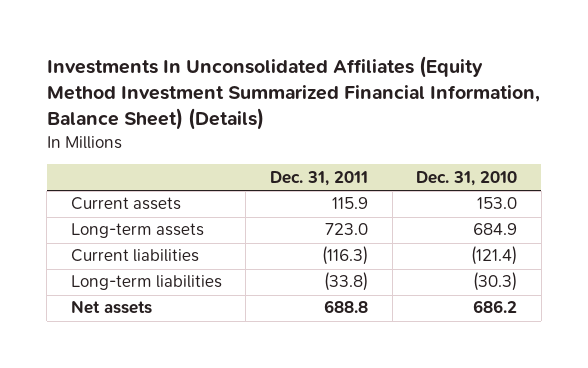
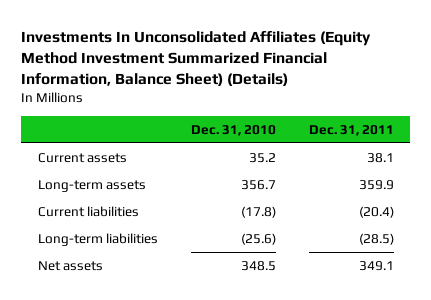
- | Dec. 31, 2011 | Dec. 31, 2010
+ | Dec. 31, 2010 | Dec. 31, 2011
- Current assets | 115.9 | 153.0
- Long-term assets | 723.0 | 684.9
- Current liabilities | (116.3) | (121.4)
- Long-term liabilities | (33.8) | (30.3)
- Net assets | 688.8 | 686.2
+ Current assets | 35.2 | 38.1
+ Long-term assets | 356.7 | 359.9
+ Current liabilities | (17.8) | (20.4)
+ Long-term liabilities | (25.6) | (28.5)
+ Net assets | 348.5 | 349.1

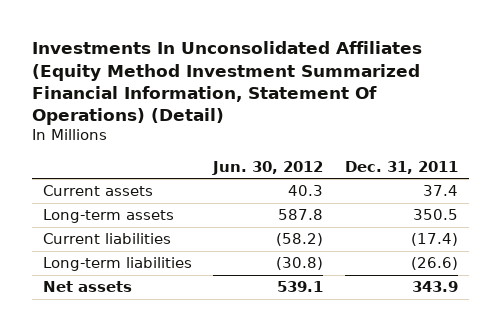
- Investments In Unconsolidated Affiliates (Equity Method Investment Summarized Financial Information, Balance Sheet) (Details)
+ Investments In Unconsolidated Affiliates (Equity Method Investment Summarized Financial Information, Statement Of Operations) (Detail)
- | Dec. 31, 2010 | Dec. 31, 2011
+ | Jun. 30, 2012 | Dec. 31, 2011
- Current assets | 35.2 | 38.1
- Long-term assets | 356.7 | 359.9
- Current liabilities | (17.8) | (20.4)
- Long-term liabilities | (25.6) | (28.5)
- Net assets | 348.5 | 349.1
+ Current assets | 40.3 | 37.4
+ Long-term assets | 587.8 | 350.5
+ Current liabilities | (58.2) | (17.4)
+ Long-term liabilities | (30.8) | (26.6)
+ Net assets | 539.1 | 343.9

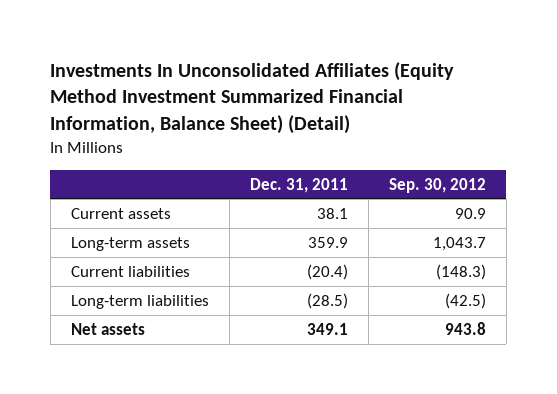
- Investments In Unconsolidated Affiliates (Equity Method Investment Summarized Financial Information, Statement Of Operations) (Detail)
+ Investments In Unconsolidated Affiliates (Equity Method Investment Summarized Financial Information, Balance Sheet) (Detail)
- | Jun. 30, 2012 | Dec. 31, 2011
+ | Dec. 31, 2011 | Sep. 30, 2012
- Current assets | 40.3 | 37.4
- Long-term assets | 587.8 | 350.5
- Current liabilities | (58.2) | (17.4)
- Long-term liabilities | (30.8) | (26.6)
- Net assets | 539.1 | 343.9
+ Current assets | 38.1 | 90.9
+ Long-term assets | 359.9 | 1,043.7
+ Current liabilities | (20.4) | (148.3)
+ Long-term liabilities | (28.5) | (42.5)
+ Net assets | 349.1 | 943.8

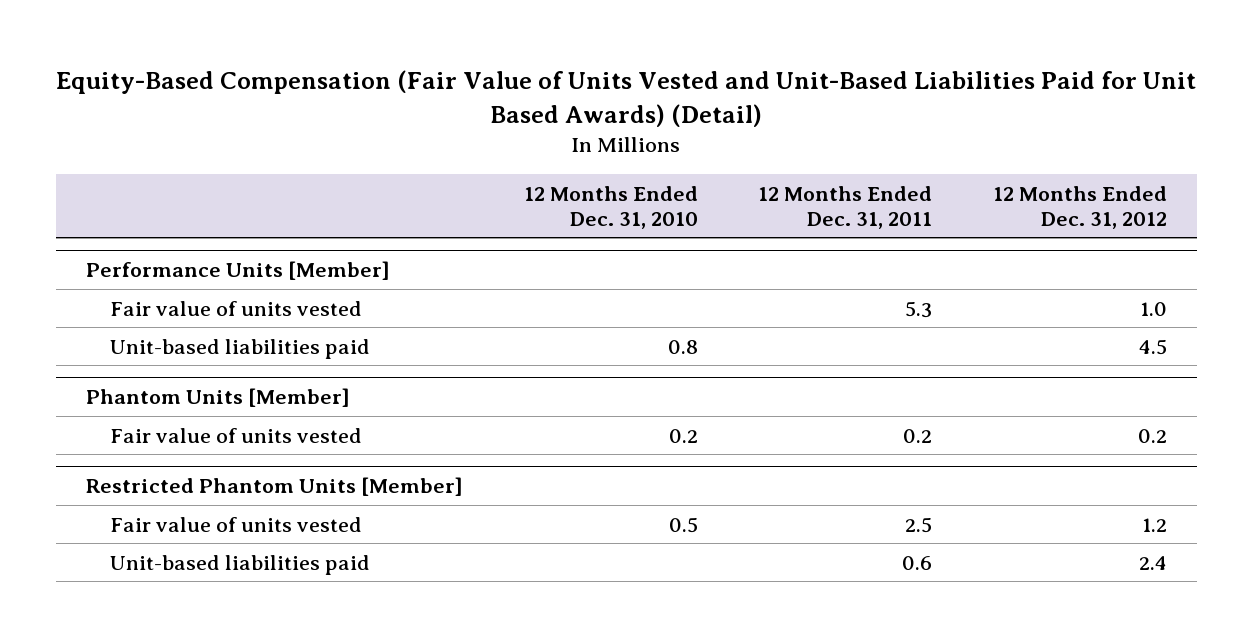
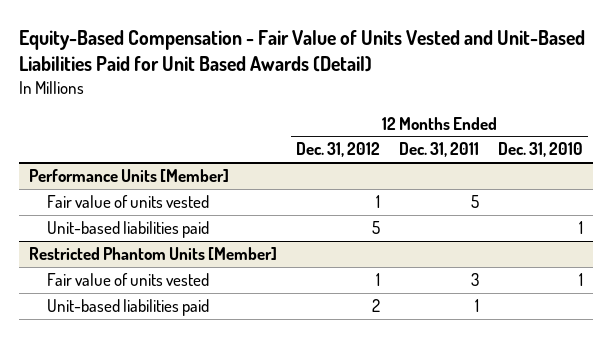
- Equity-Based Compensation (Fair Value of Units Vested and Unit-Based Liabilities Paid for Unit Based Awards) (Detail)
+ Equity-Based Compensation - Fair Value of Units Vested and Unit-Based Liabilities Paid for Unit Based Awards (Detail)
- | 12 Months Ended Dec. 31, 2010 | 12 Months Ended Dec. 31, 2011 | 12 Months Ended Dec. 31, 2012
+ | 12 Months Ended Dec. 31, 2012 | 12 Months Ended Dec. 31, 2011 | 12 Months Ended Dec. 31, 2010
@ Performance Units [Member]
- Fair value of units vested | | 5.3 | 1.0
- Unit-based liabilities paid | 0.8 | | 4.5
- Phantom Units [Member]
- Fair value of units vested | 0.2 | 0.2 | 0.2
@ Performance Units [Member]
+ Fair value of units vested | 1 | 5 |
+ Unit-based liabilities paid | 5 | | 1
@ Restricted Phantom Units [Member]
- Fair value of units vested | 0.5 | 2.5 | 1.2
- Unit-based liabilities paid | | 0.6 | 2.4
+ Fair value of units vested | 1 | 3 | 1
+ Unit-based liabilities paid | 2 | 1 |

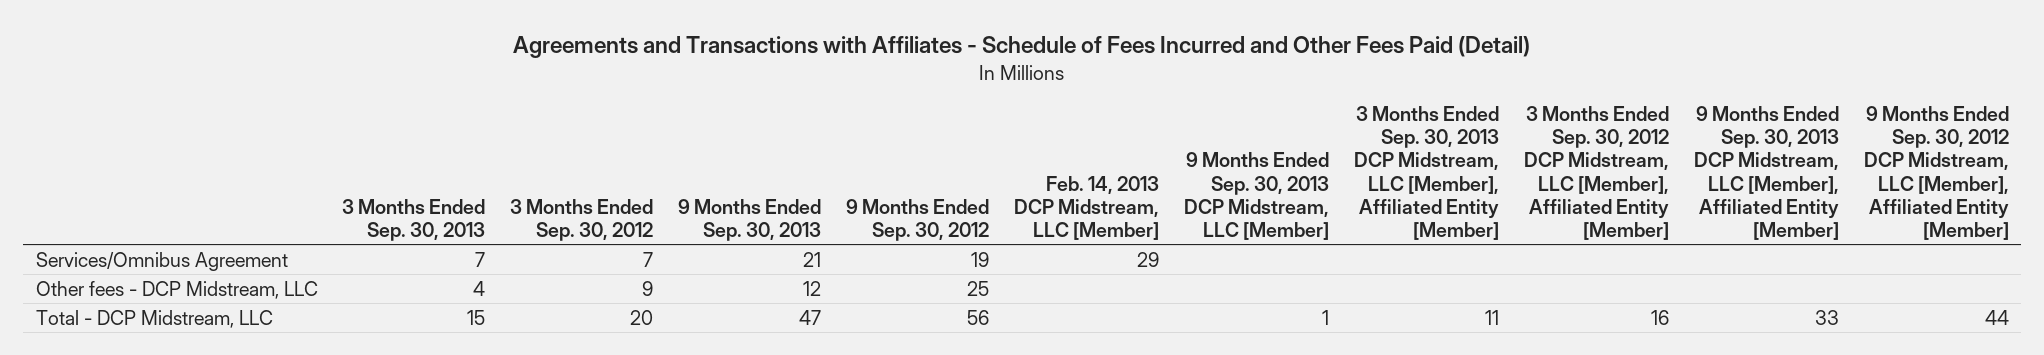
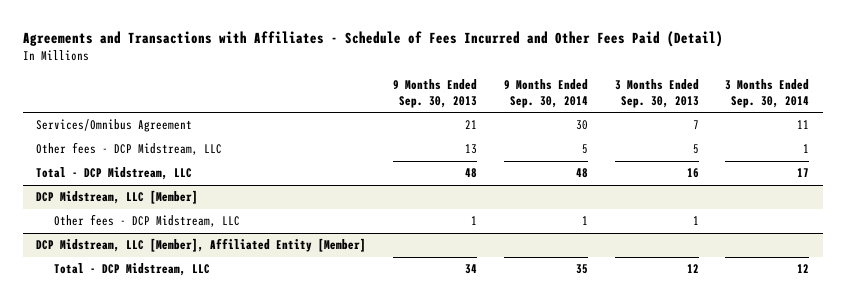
- | 3 Months Ended Sep. 30, 2013 | 3 Months Ended Sep. 30, 2012 | 9 Months Ended Sep. 30, 2013 | 9 Months Ended Sep. 30, 2012 | Feb. 14, 2013 DCP Midstream, LLC [Member] | 9 Months Ended Sep. 30, 2013 DCP Midstream, LLC [Member] | 3 Months Ended Sep. 30, 2013 DCP Midstream, LLC [Member], Affiliated Entity [Member] | 3 Months Ended Sep. 30, 2012 DCP Midstream, LLC [Member], Affiliated Entity [Member] | 9 Months Ended Sep. 30, 2013 DCP Midstream, LLC [Member], Affiliated Entity [Member] | 9 Months Ended Sep. 30, 2012 DCP Midstream, LLC [Member], Affiliated Entity [Member]
+ | 9 Months Ended Sep. 30, 2013 | 9 Months Ended Sep. 30, 2014 | 3 Months Ended Sep. 30, 2013 | 3 Months Ended Sep. 30, 2014
- Other fees - DCP Midstream, LLC | 4 | 9 | 12 | 25 | | | | | |
- Total - DCP Midstream, LLC | 15 | 20 | 47 | 56 | | 1 | 11 | 16 | 33 | 44
+ Other fees - DCP Midstream, LLC | 13 | 5 | 5 | 1
+ Total - DCP Midstream, LLC | 48 | 48 | 16 | 17
+ DCP Midstream, LLC [Member]
+ Other fees - DCP Midstream, LLC | 1 | 1 | 1 |
+ DCP Midstream, LLC [Member], Affiliated Entity [Member]
+ Total - DCP Midstream, LLC | 34 | 35 | 12 | 12

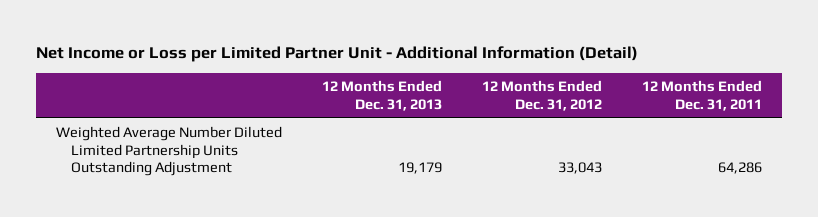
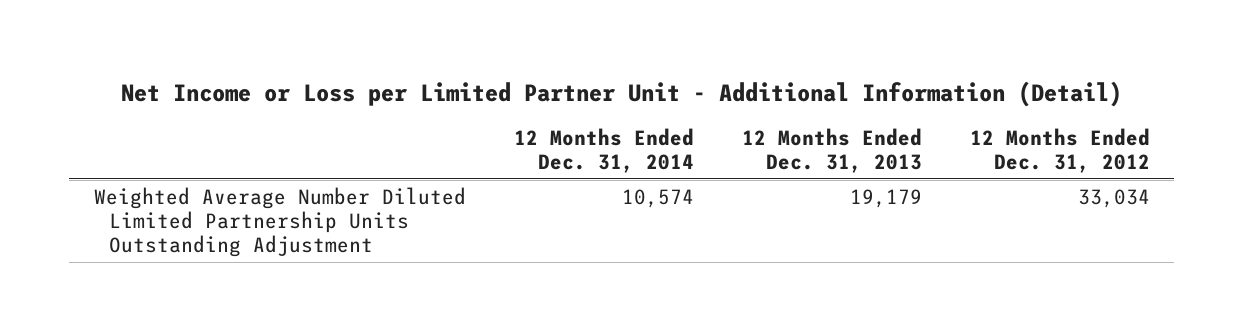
- | 12 Months Ended Dec. 31, 2013 | 12 Months Ended Dec. 31, 2012 | 12 Months Ended Dec. 31, 2011
+ | 12 Months Ended Dec. 31, 2014 | 12 Months Ended Dec. 31, 2013 | 12 Months Ended Dec. 31, 2012
- Weighted Average Number Diluted Limited Partnership Units Outstanding Adjustment | 19,179 | 33,043 | 64,286
+ Weighted Average Number Diluted Limited Partnership Units Outstanding Adjustment | 10,574 | 19,179 | 33,034

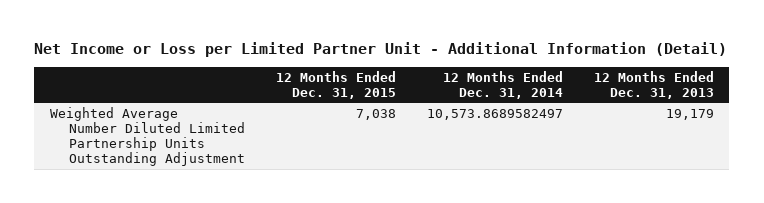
- | 12 Months Ended Dec. 31, 2014 | 12 Months Ended Dec. 31, 2013 | 12 Months Ended Dec. 31, 2012
+ | 12 Months Ended Dec. 31, 2015 | 12 Months Ended Dec. 31, 2014 | 12 Months Ended Dec. 31, 2013
- Weighted Average Number Diluted Limited Partnership Units Outstanding Adjustment | 10,574 | 19,179 | 33,034
+ Weighted Average Number Diluted Limited Partnership Units Outstanding Adjustment | 7,038 | 10,573.8689582497 | 19,179

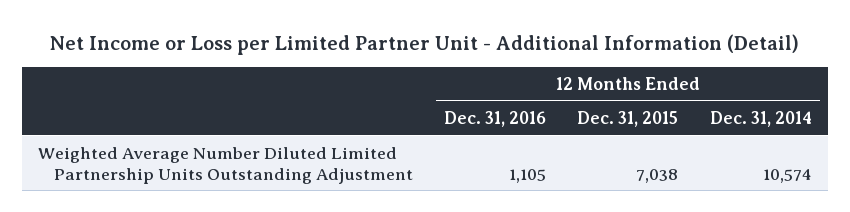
- | 12 Months Ended Dec. 31, 2015 | 12 Months Ended Dec. 31, 2014 | 12 Months Ended Dec. 31, 2013
+ | 12 Months Ended Dec. 31, 2016 | 12 Months Ended Dec. 31, 2015 | 12 Months Ended Dec. 31, 2014
- Weighted Average Number Diluted Limited Partnership Units Outstanding Adjustment | 7,038 | 10,573.8689582497 | 19,179
+ Weighted Average Number Diluted Limited Partnership Units Outstanding Adjustment | 1,105 | 7,038 | 10,574

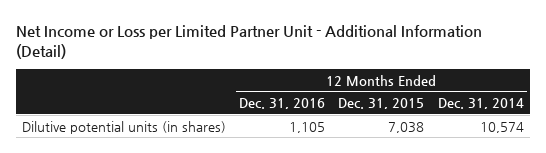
- Weighted Average Number Diluted Limited Partnership Units Outstanding Adjustment | 1,105 | 7,038 | 10,574
+ Dilutive potential units (in shares) | 1,105 | 7,038 | 10,574

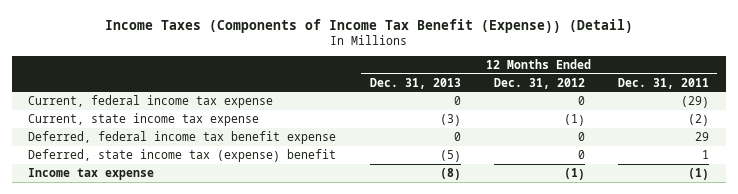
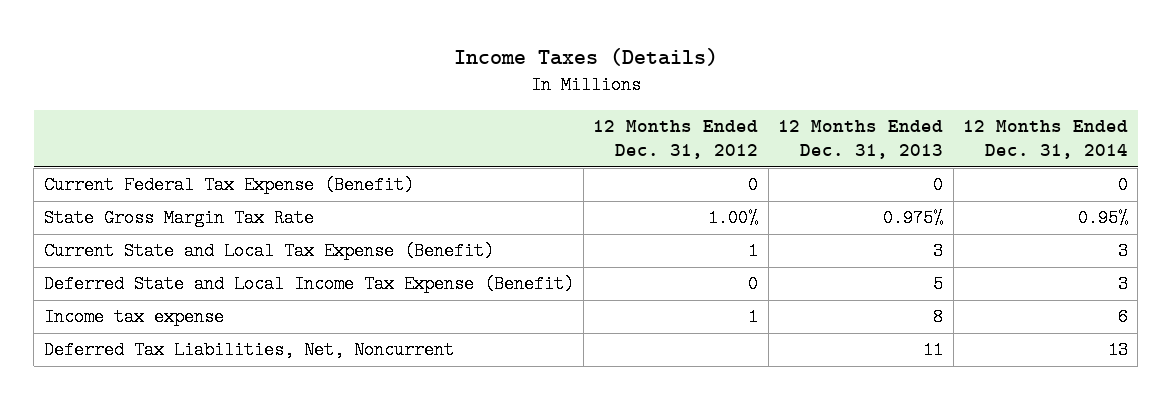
- Income Taxes (Components of Income Tax Benefit (Expense)) (Detail)
+ Income Taxes (Details)
- | 12 Months Ended Dec. 31, 2013 | 12 Months Ended Dec. 31, 2012 | 12 Months Ended Dec. 31, 2011
+ | 12 Months Ended Dec. 31, 2012 | 12 Months Ended Dec. 31, 2013 | 12 Months Ended Dec. 31, 2014
- Current, federal income tax expense | 0 | 0 | (29)
- Current, state income tax expense | (3) | (1) | (2)
- Deferred, federal income tax benefit expense | 0 | 0 | 29
- Deferred, state income tax (expense) benefit | (5) | 0 | 1
- Income tax expense | (8) | (1) | (1)
+ Current Federal Tax Expense (Benefit) | 0 | 0 | 0
+ State Gross Margin Tax Rate | 1.00% | 0.975% | 0.95%
+ Current State and Local Tax Expense (Benefit) | 1 | 3 | 3
+ Deferred State and Local Income Tax Expense (Benefit) | 0 | 5 | 3
+ Income tax expense | 1 | 8 | 6
+ Deferred Tax Liabilities, Net, Noncurrent | | 11 | 13

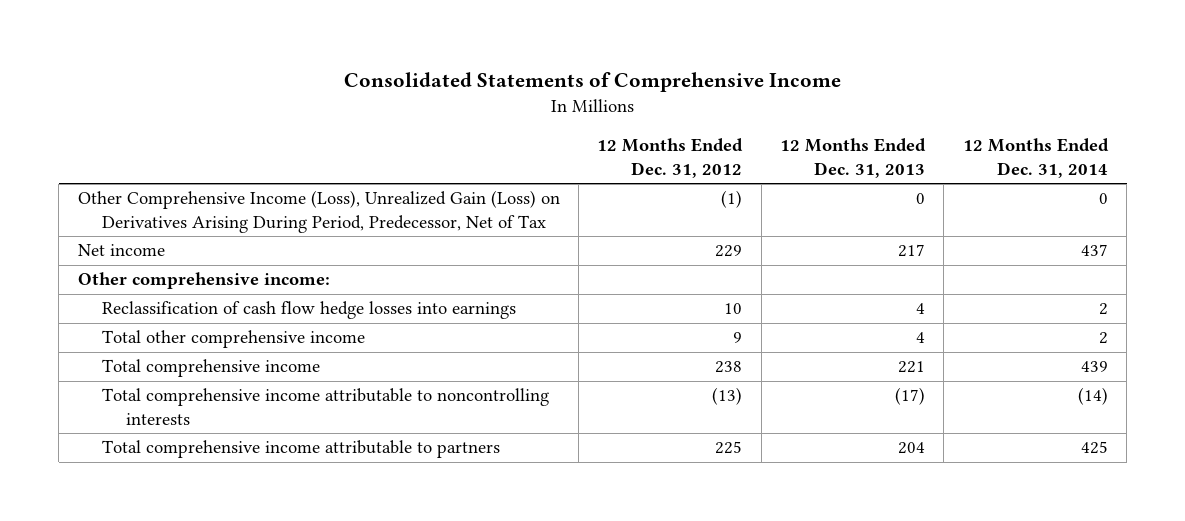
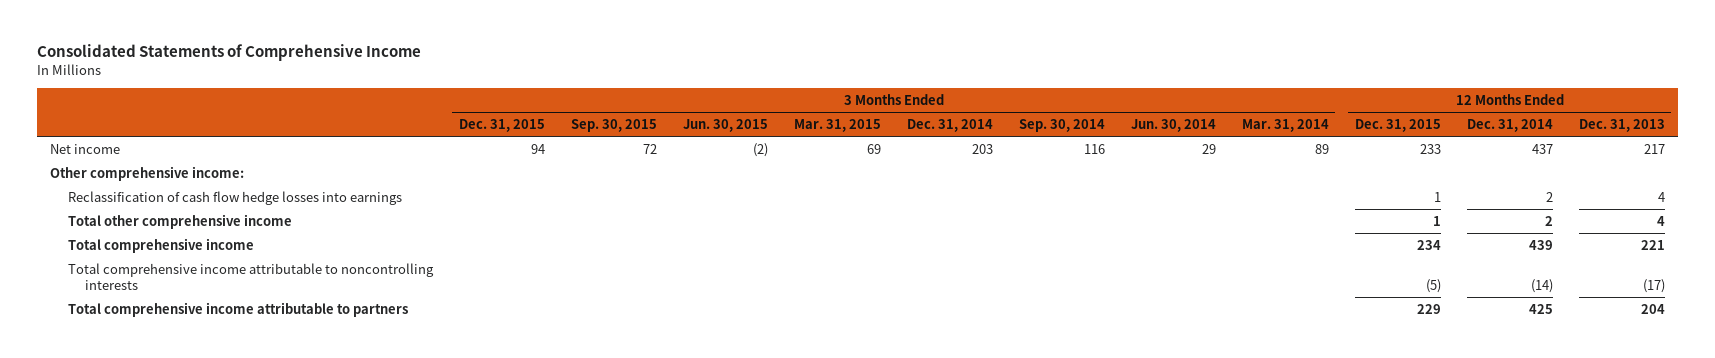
- | 12 Months Ended Dec. 31, 2012 | 12 Months Ended Dec. 31, 2013 | 12 Months Ended Dec. 31, 2014
+ | 3 Months Ended Dec. 31, 2015 | 3 Months Ended Sep. 30, 2015 | 3 Months Ended Jun. 30, 2015 | 3 Months Ended Mar. 31, 2015 | 3 Months Ended Dec. 31, 2014 | 3 Months Ended Sep. 30, 2014 | 3 Months Ended Jun. 30, 2014 | 3 Months Ended Mar. 31, 2014 | 12 Months Ended Dec. 31, 2015 | 12 Months Ended Dec. 31, 2014 | 12 Months Ended Dec. 31, 2013
- Other Comprehensive Income (Loss), Unrealized Gain (Loss) on Derivatives Arising During Period, Predecessor, Net of Tax | (1) | 0 | 0

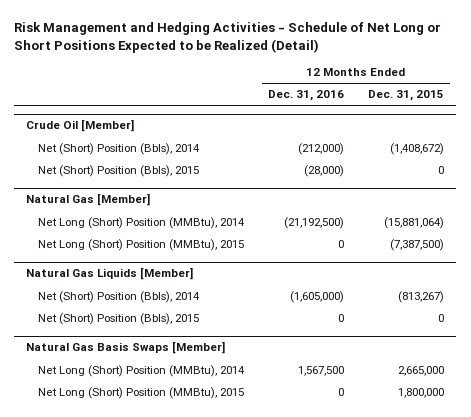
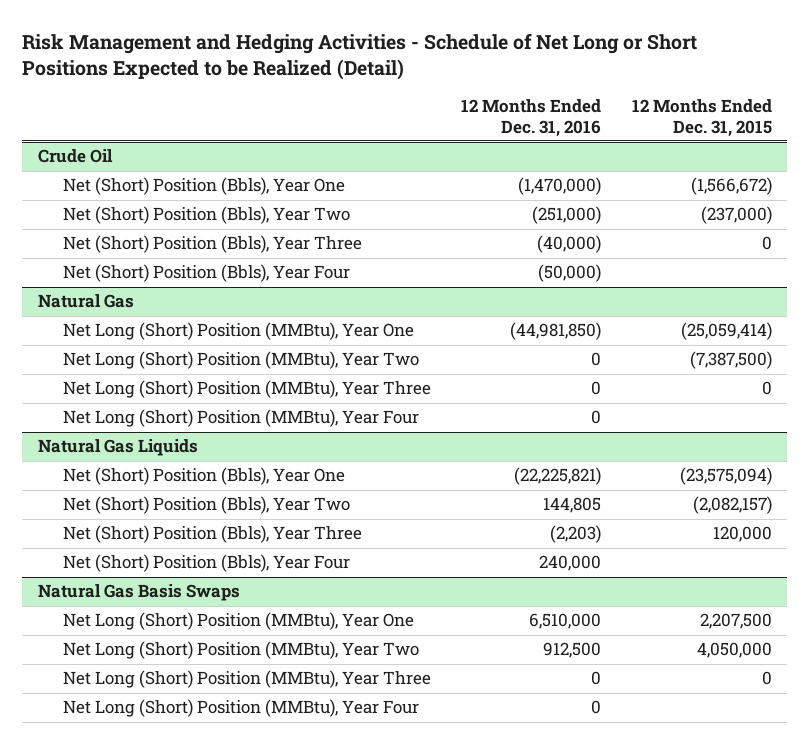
- Crude Oil [Member]
- Net (Short) Position (Bbls), 2014 | (212,000) | (1,408,672)
- Net (Short) Position (Bbls), 2015 | (28,000) | 0
- Natural Gas [Member]
- Net Long (Short) Position (MMBtu), 2014 | (21,192,500) | (15,881,064)
- Net Long (Short) Position (MMBtu), 2015 | 0 | (7,387,500)
- Natural Gas Liquids [Member]
- Net (Short) Position (Bbls), 2014 | (1,605,000) | (813,267)
- Net (Short) Position (Bbls), 2015 | 0 | 0
- Natural Gas Basis Swaps [Member]
- Net Long (Short) Position (MMBtu), 2014 | 1,567,500 | 2,665,000
- Net Long (Short) Position (MMBtu), 2015 | 0 | 1,800,000
+ Crude Oil
+ Net (Short) Position (Bbls), Year One | (1,470,000) | (1,566,672)
+ Net (Short) Position (Bbls), Year Two | (251,000) | (237,000)
+ Net (Short) Position (Bbls), Year Three | (40,000) | 0
+ Net (Short) Position (Bbls), Year Four | (50,000) |
+ Natural Gas
+ Net Long (Short) Position (MMBtu), Year One | (44,981,850) | (25,059,414)
+ Net Long (Short) Position (MMBtu), Year Two | 0 | (7,387,500)
+ Net Long (Short) Position (MMBtu), Year Three | 0 | 0
+ Net Long (Short) Position (MMBtu), Year Four | 0 |
+ Natural Gas Liquids
+ Net (Short) Position (Bbls), Year One | (22,225,821) | (23,575,094)
+ Net (Short) Position (Bbls), Year Two | 144,805 | (2,082,157)
+ Net (Short) Position (Bbls), Year Three | (2,203) | 120,000
+ Net (Short) Position (Bbls), Year Four | 240,000 |
+ Natural Gas Basis Swaps
+ Net Long (Short) Position (MMBtu), Year One | 6,510,000 | 2,207,500
+ Net Long (Short) Position (MMBtu), Year Two | 912,500 | 4,050,000
+ Net Long (Short) Position (MMBtu), Year Three | 0 | 0
+ Net Long (Short) Position (MMBtu), Year Four | 0 |

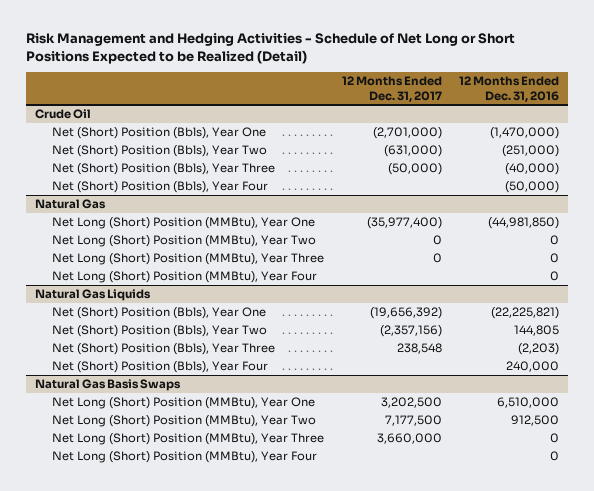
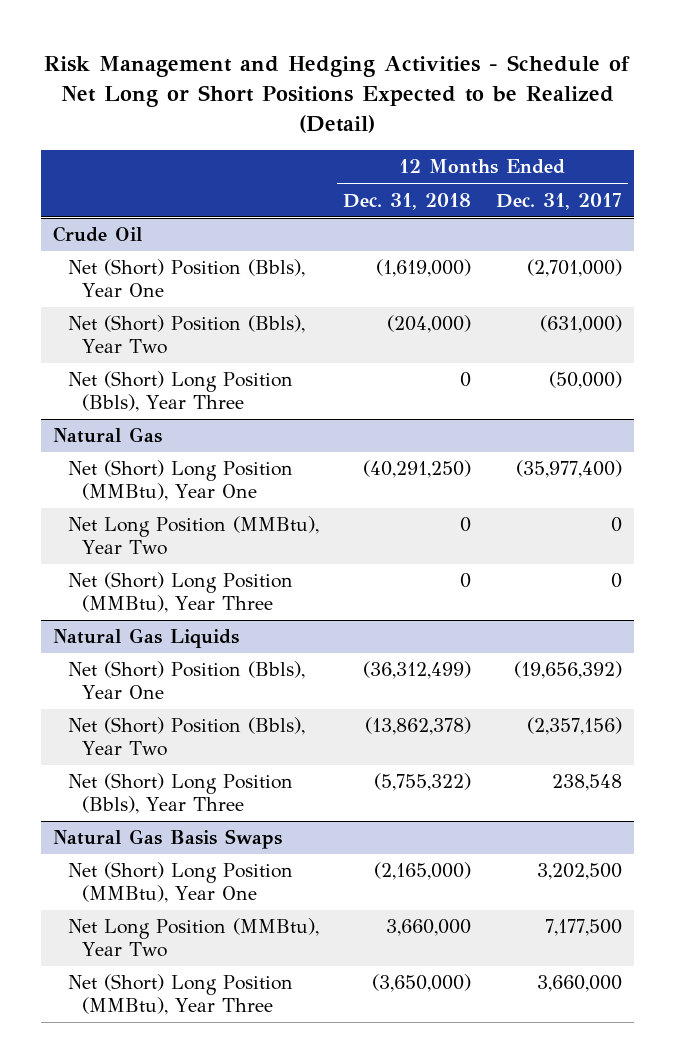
- | 12 Months Ended Dec. 31, 2017 | 12 Months Ended Dec. 31, 2016
+ | 12 Months Ended Dec. 31, 2018 | 12 Months Ended Dec. 31, 2017
@ Crude Oil
- Net (Short) Position (Bbls), Year Three | (50,000) | (40,000)
- Net (Short) Position (Bbls), Year Four | | (50,000)
+ Net (Short) Long Position (Bbls), Year Three | 0 | (50,000)
@ Natural Gas
- Net Long (Short) Position (MMBtu), Year One | (35,977,400) | (44,981,850)
- Net Long (Short) Position (MMBtu), Year Two | 0 | 0
- Net Long (Short) Position (MMBtu), Year Three | 0 | 0
- Net Long (Short) Position (MMBtu), Year Four | | 0
+ Net (Short) Long Position (MMBtu), Year One | (40,291,250) | (35,977,400)
+ Net Long Position (MMBtu), Year Two | 0 | 0
+ Net (Short) Long Position (MMBtu), Year Three | 0 | 0
@ Natural Gas Liquids
- Net (Short) Position (Bbls), Year Three | 238,548 | (2,203)
- Net (Short) Position (Bbls), Year Four | | 240,000
+ Net (Short) Long Position (Bbls), Year Three | (5,755,322) | 238,548
@ Natural Gas Basis Swaps
- Net Long (Short) Position (MMBtu), Year One | 3,202,500 | 6,510,000
- Net Long (Short) Position (MMBtu), Year Two | 7,177,500 | 912,500
- Net Long (Short) Position (MMBtu), Year Three | 3,660,000 | 0
- Net Long (Short) Position (MMBtu), Year Four | | 0
+ Net (Short) Long Position (MMBtu), Year One | (2,165,000) | 3,202,500
+ Net Long Position (MMBtu), Year Two | 3,660,000 | 7,177,500
+ Net (Short) Long Position (MMBtu), Year Three | (3,650,000) | 3,660,000

